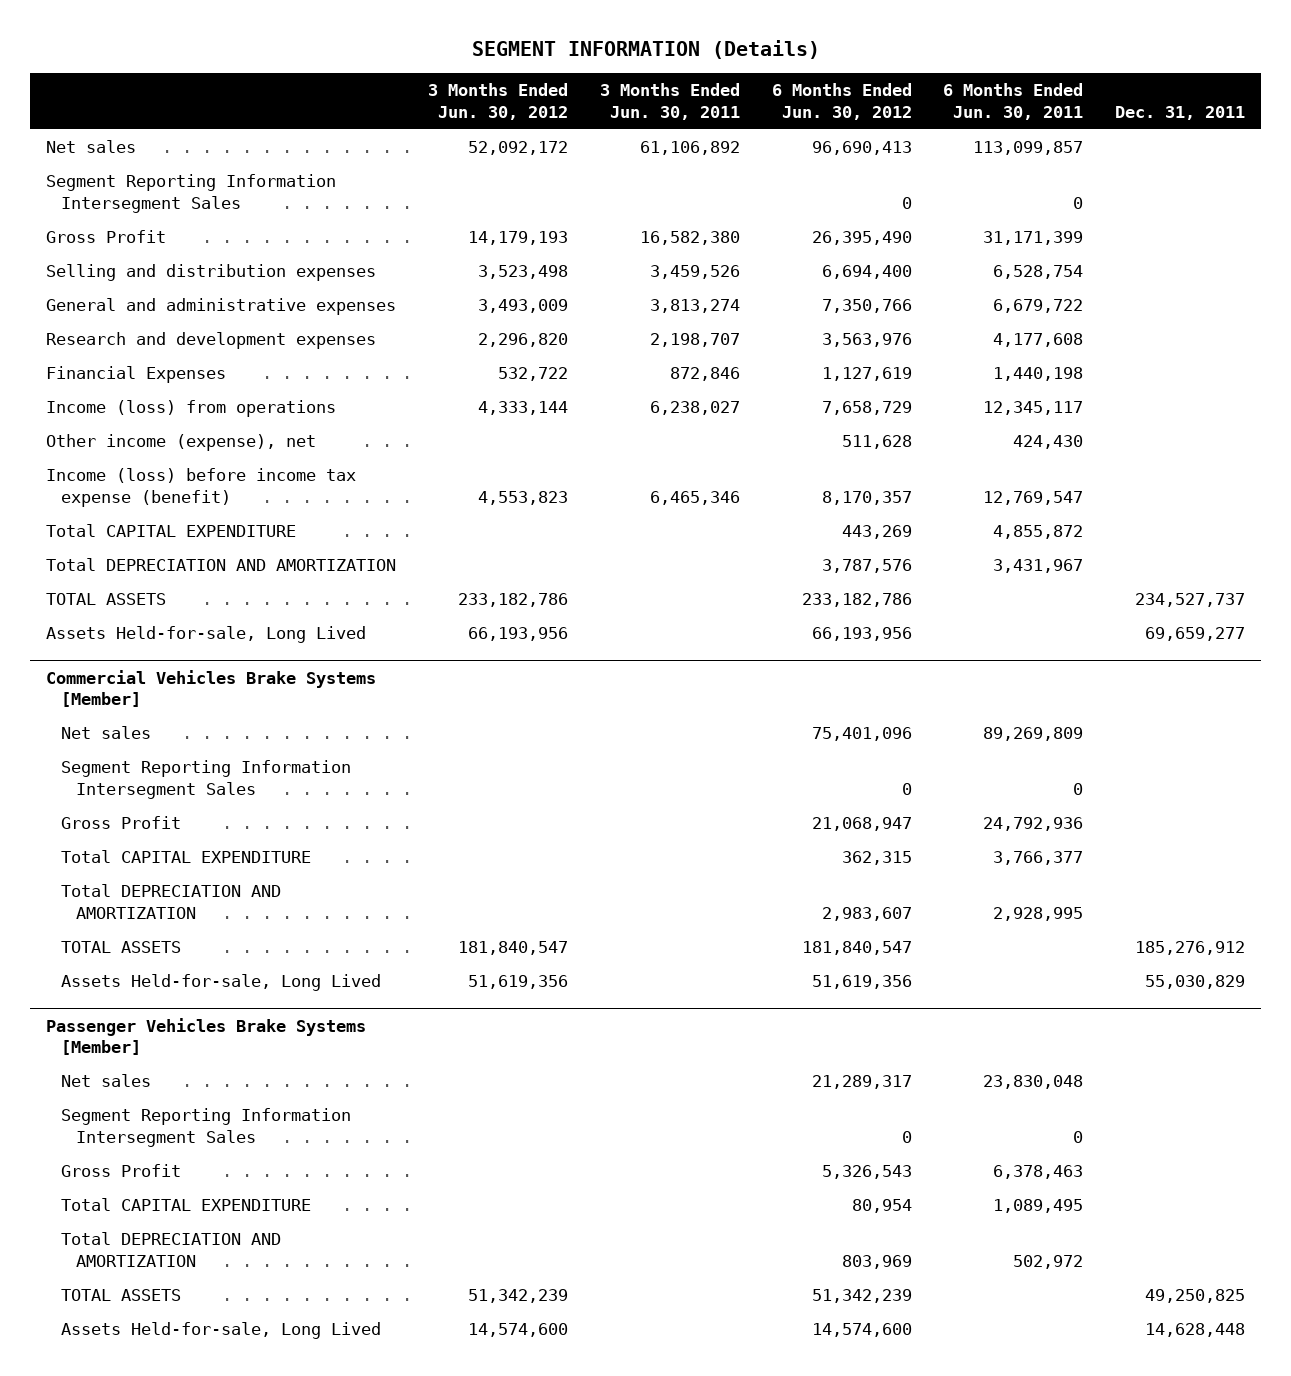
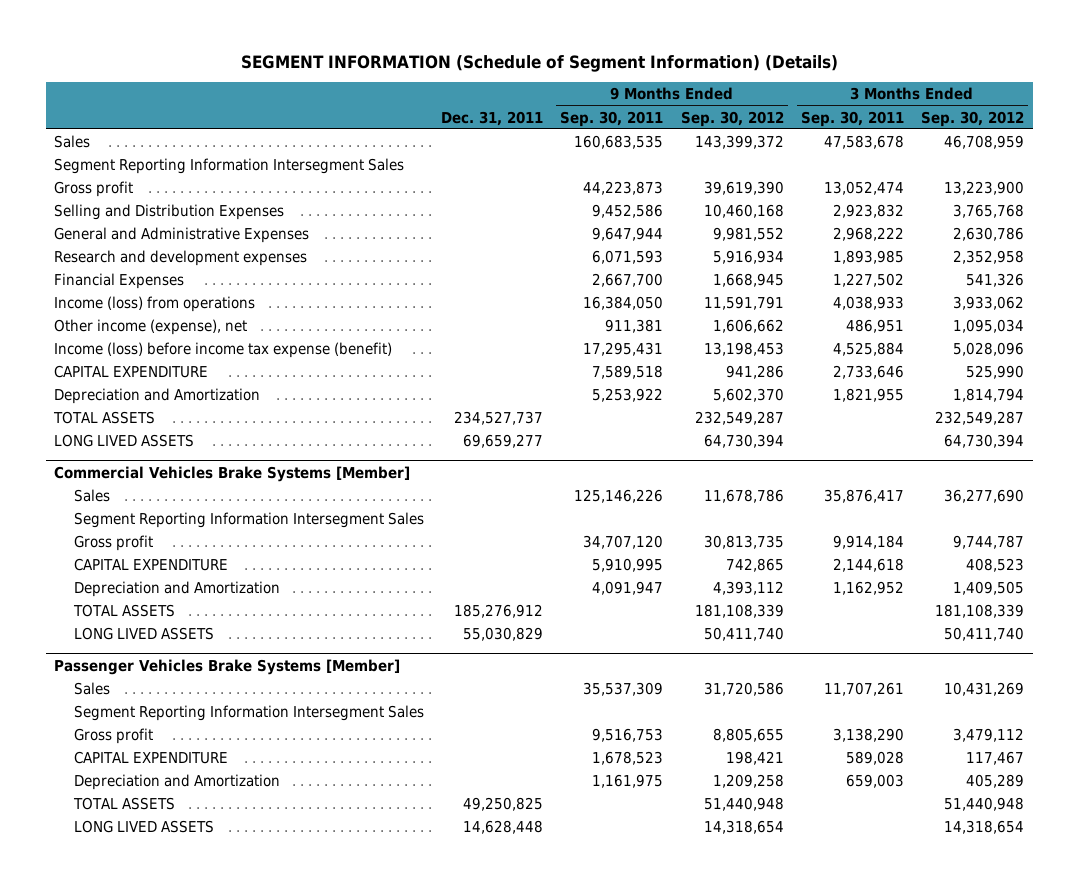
- SEGMENT INFORMATION (Details)
+ SEGMENT INFORMATION (Schedule of Segment Information) (Details)
- | 3 Months Ended Jun. 30, 2012 | 3 Months Ended Jun. 30, 2011 | 6 Months Ended Jun. 30, 2012 | 6 Months Ended Jun. 30, 2011 | Dec. 31, 2011
+ | Dec. 31, 2011 | 9 Months Ended Sep. 30, 2011 | 9 Months Ended Sep. 30, 2012 | 3 Months Ended Sep. 30, 2011 | 3 Months Ended Sep. 30, 2012
- Net sales | 52,092,172 | 61,106,892 | 96,690,413 | 113,099,857 |
+ Sales | | 160,683,535 | 143,399,372 | 47,583,678 | 46,708,959
- Gross Profit | 14,179,193 | 16,582,380 | 26,395,490 | 31,171,399 |
- Selling and distribution expenses | 3,523,498 | 3,459,526 | 6,694,400 | 6,528,754 |
- General and administrative expenses | 3,493,009 | 3,813,274 | 7,350,766 | 6,679,722 |
+ Gross profit | | 44,223,873 | 39,619,390 | 13,052,474 | 13,223,900
+ Selling and Distribution Expenses | | 9,452,586 | 10,460,168 | 2,923,832 | 3,765,768
+ General and Administrative Expenses | | 9,647,944 | 9,981,552 | 2,968,222 | 2,630,786
- Total CAPITAL EXPENDITURE | | | 443,269 | 4,855,872 |
- Total DEPRECIATION AND AMORTIZATION | | | 3,787,576 | 3,431,967 |
+ CAPITAL EXPENDITURE | | 7,589,518 | 941,286 | 2,733,646 | 525,990
+ Depreciation and Amortization | | 5,253,922 | 5,602,370 | 1,821,955 | 1,814,794
- Assets Held-for-sale, Long Lived | 66,193,956 | | 66,193,956 | | 69,659,277
+ LONG LIVED ASSETS | 69,659,277 | | 64,730,394 | | 64,730,394
@ Commercial Vehicles Brake Systems [Member]
- Net sales | | | 75,401,096 | 89,269,809 |
+ Sales | | 125,146,226 | 11,678,786 | 35,876,417 | 36,277,690
- Gross Profit | | | 21,068,947 | 24,792,936 |
- Total CAPITAL EXPENDITURE | | | 362,315 | 3,766,377 |
- Total DEPRECIATION AND AMORTIZATION | | | 2,983,607 | 2,928,995 |
+ Gross profit | | 34,707,120 | 30,813,735 | 9,914,184 | 9,744,787
+ CAPITAL EXPENDITURE | | 5,910,995 | 742,865 | 2,144,618 | 408,523
+ Depreciation and Amortization | | 4,091,947 | 4,393,112 | 1,162,952 | 1,409,505
- Assets Held-for-sale, Long Lived | 51,619,356 | | 51,619,356 | | 55,030,829
+ LONG LIVED ASSETS | 55,030,829 | | 50,411,740 | | 50,411,740
@ Passenger Vehicles Brake Systems [Member]
- Net sales | | | 21,289,317 | 23,830,048 |
+ Sales | | 35,537,309 | 31,720,586 | 11,707,261 | 10,431,269
- Gross Profit | | | 5,326,543 | 6,378,463 |
- Total CAPITAL EXPENDITURE | | | 80,954 | 1,089,495 |
- Total DEPRECIATION AND AMORTIZATION | | | 803,969 | 502,972 |
+ Gross profit | | 9,516,753 | 8,805,655 | 3,138,290 | 3,479,112
+ CAPITAL EXPENDITURE | | 1,678,523 | 198,421 | 589,028 | 117,467
+ Depreciation and Amortization | | 1,161,975 | 1,209,258 | 659,003 | 405,289
- Assets Held-for-sale, Long Lived | 14,574,600 | | 14,574,600 | | 14,628,448
+ LONG LIVED ASSETS | 14,628,448 | | 14,318,654 | | 14,318,654

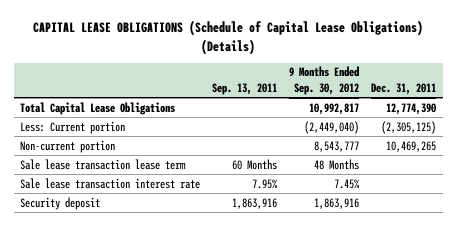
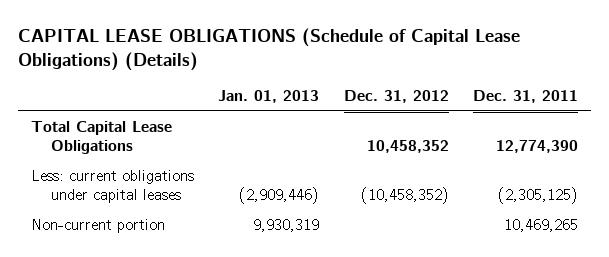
- | Sep. 13, 2011 | 9 Months Ended Sep. 30, 2012 | Dec. 31, 2011
+ | Jan. 01, 2013 | Dec. 31, 2012 | Dec. 31, 2011
- Less: Current portion | | (2,449,040) | (2,305,125)
+ Less: current obligations under capital leases | (2,909,446) | (10,458,352) | (2,305,125)
- Sale lease transaction lease term | 60 Months | 48 Months |
- Sale lease transaction interest rate | 7.95% | 7.45% |
- Security deposit | 1,863,916 | 1,863,916 |

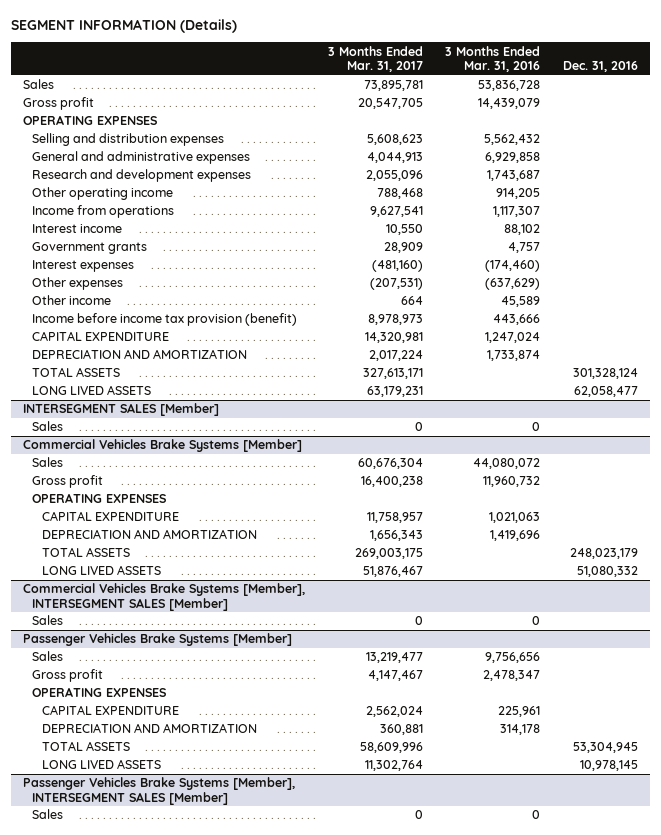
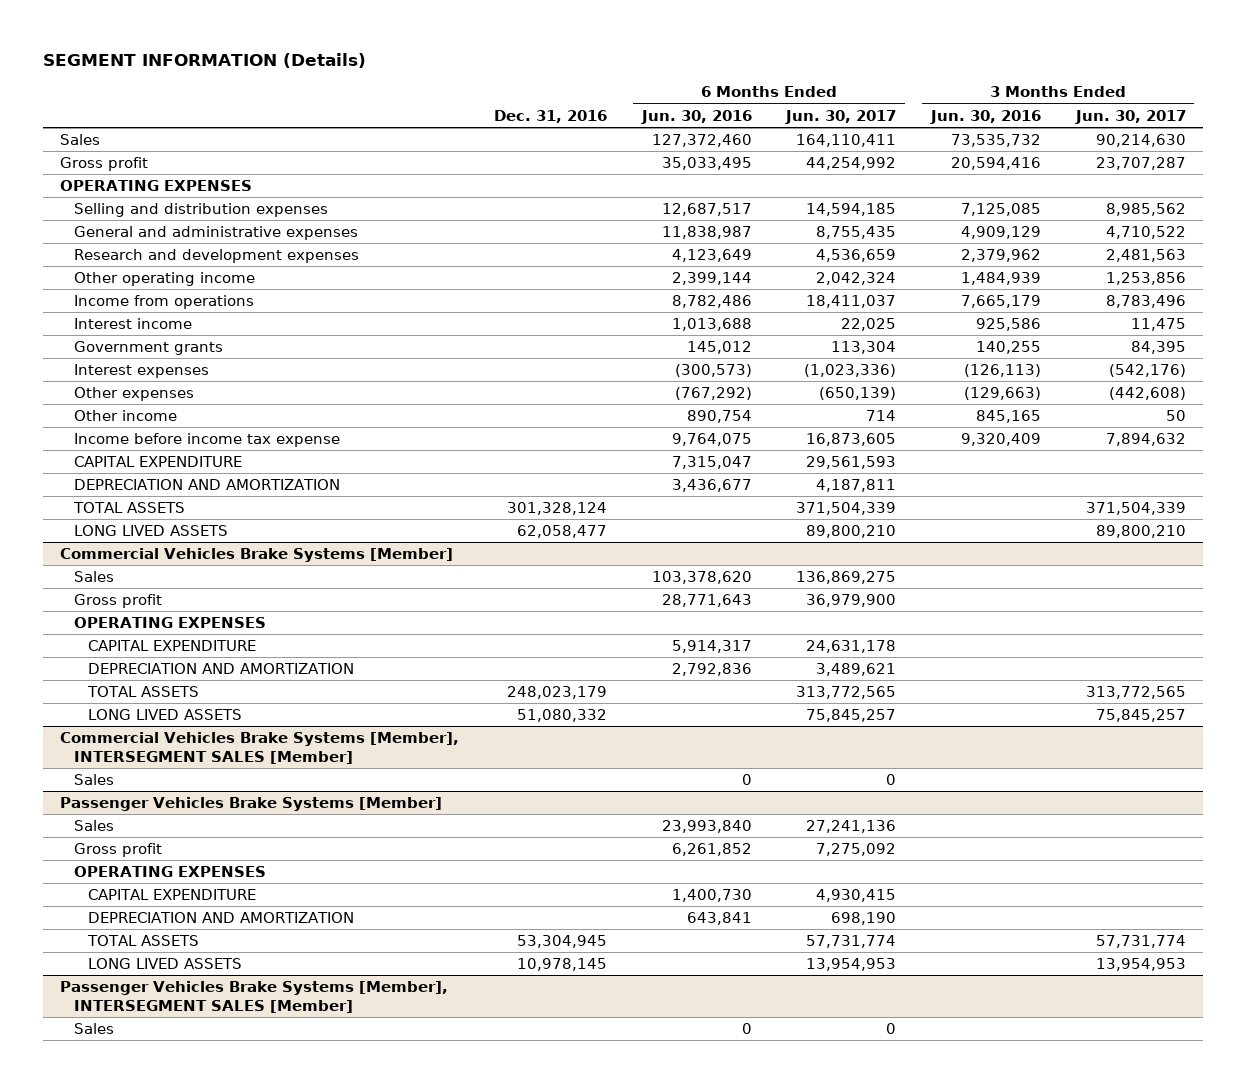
- | 3 Months Ended Mar. 31, 2017 | 3 Months Ended Mar. 31, 2016 | Dec. 31, 2016
+ | Dec. 31, 2016 | 6 Months Ended Jun. 30, 2016 | 6 Months Ended Jun. 30, 2017 | 3 Months Ended Jun. 30, 2016 | 3 Months Ended Jun. 30, 2017
- Income before income tax provision (benefit) | 8,978,973 | 443,666 |
+ Income before income tax expense | | 9,764,075 | 16,873,605 | 9,320,409 | 7,894,632
- INTERSEGMENT SALES [Member]
- Sales | 0 | 0 |

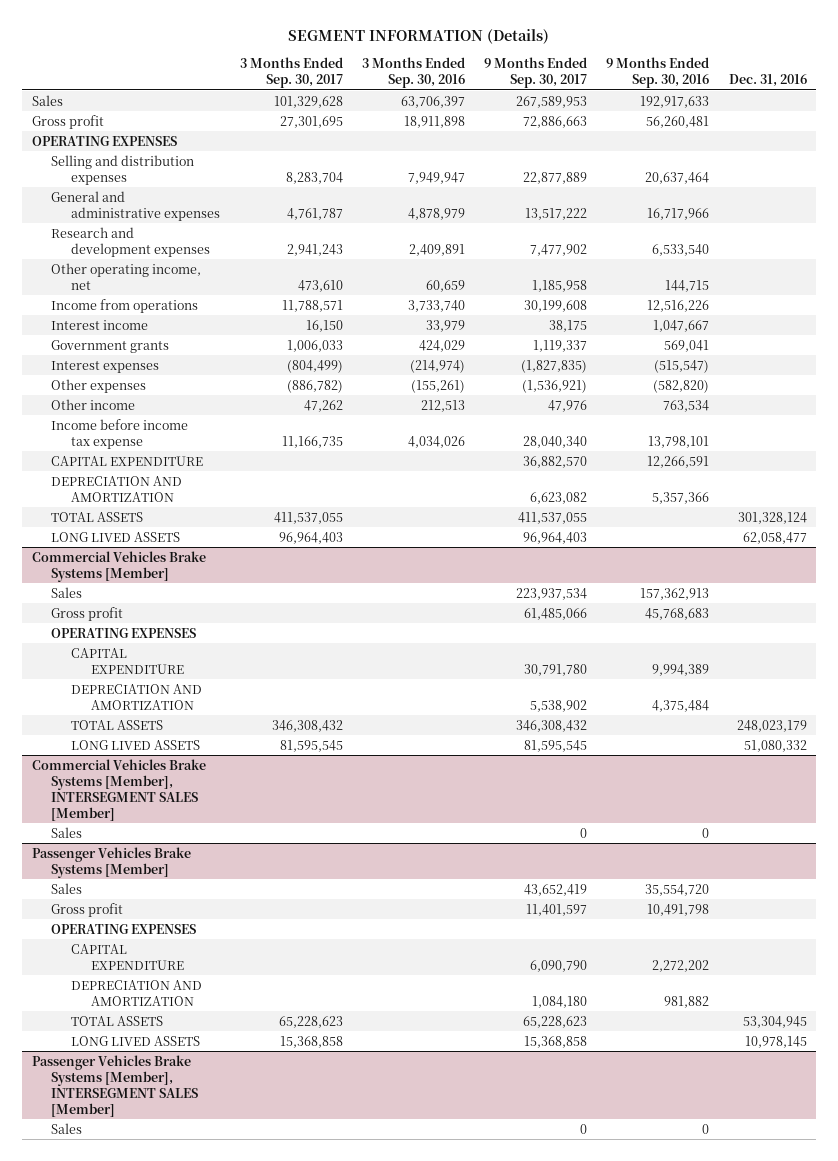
- | Dec. 31, 2016 | 6 Months Ended Jun. 30, 2016 | 6 Months Ended Jun. 30, 2017 | 3 Months Ended Jun. 30, 2016 | 3 Months Ended Jun. 30, 2017
+ | 3 Months Ended Sep. 30, 2017 | 3 Months Ended Sep. 30, 2016 | 9 Months Ended Sep. 30, 2017 | 9 Months Ended Sep. 30, 2016 | Dec. 31, 2016
- Other operating income | | 2,399,144 | 2,042,324 | 1,484,939 | 1,253,856
+ Other operating income, net | 473,610 | 60,659 | 1,185,958 | 144,715 |

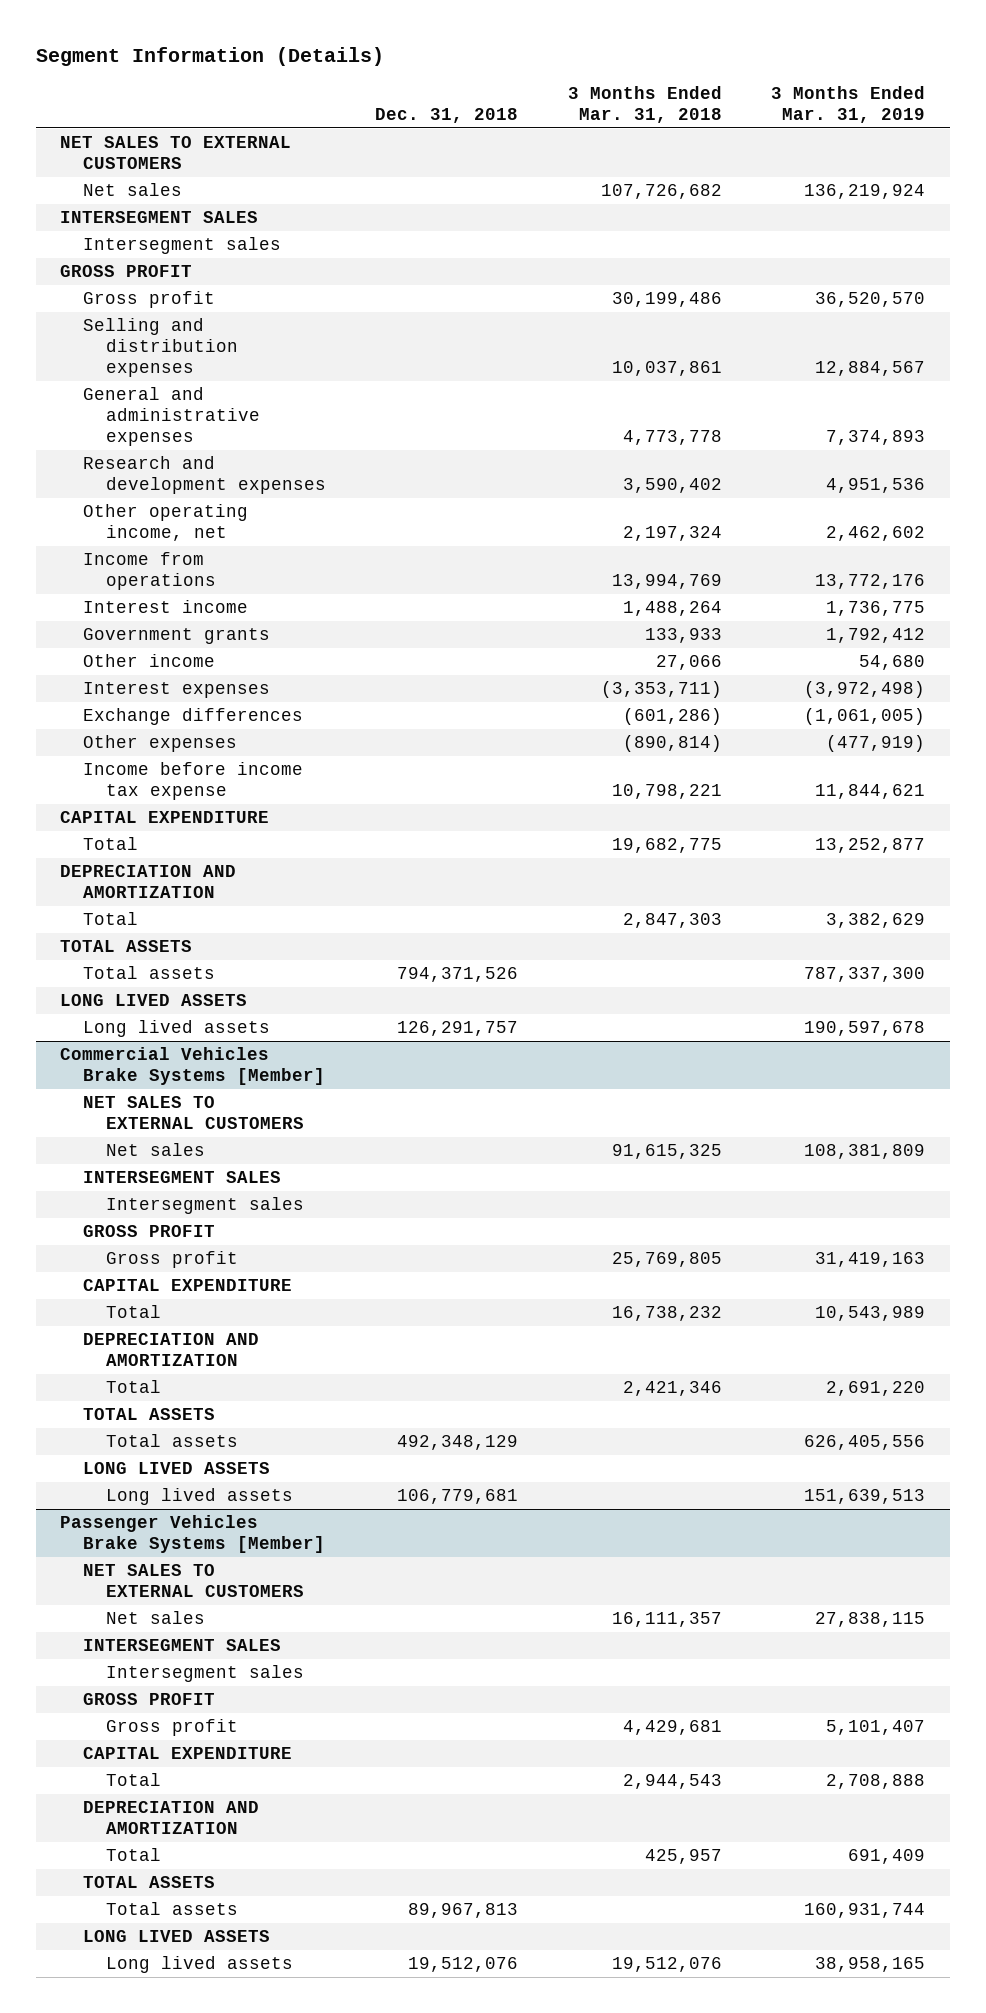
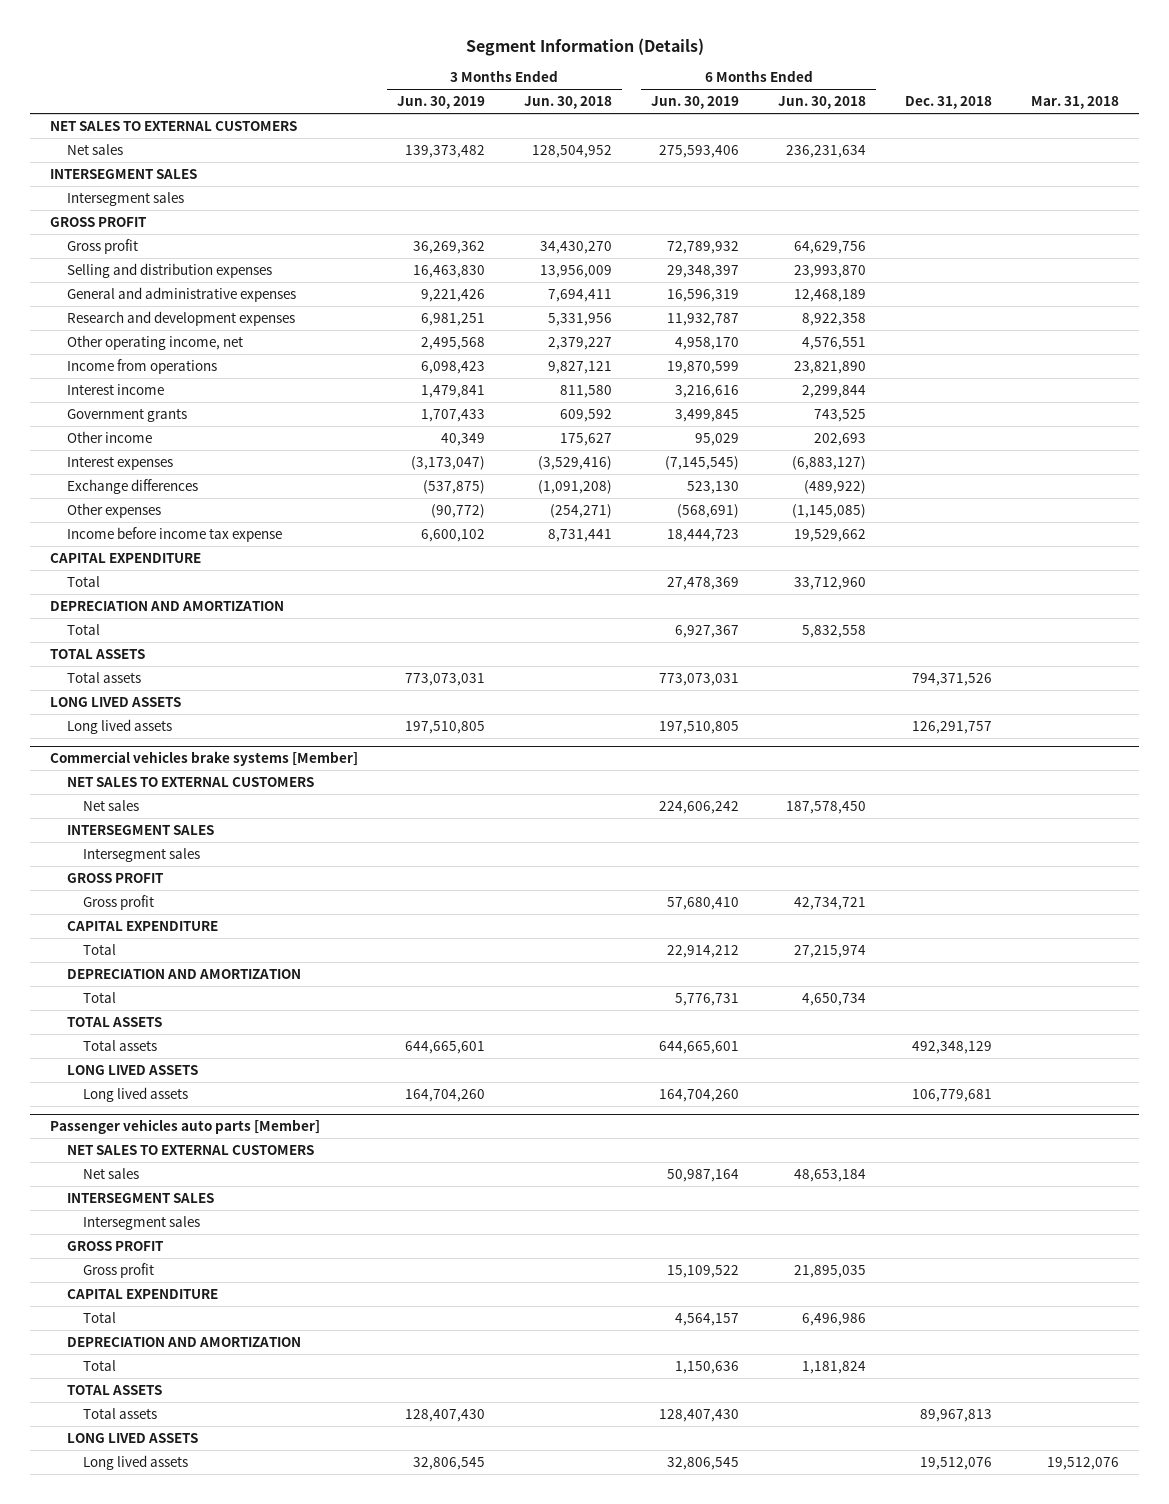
- | Dec. 31, 2018 | 3 Months Ended Mar. 31, 2018 | 3 Months Ended Mar. 31, 2019
+ | 3 Months Ended Jun. 30, 2019 | 3 Months Ended Jun. 30, 2018 | 6 Months Ended Jun. 30, 2019 | 6 Months Ended Jun. 30, 2018 | Dec. 31, 2018 | Mar. 31, 2018
- Commercial Vehicles Brake Systems [Member]
+ Commercial vehicles brake systems [Member]
- Passenger Vehicles Brake Systems [Member]
+ Passenger vehicles auto parts [Member]

